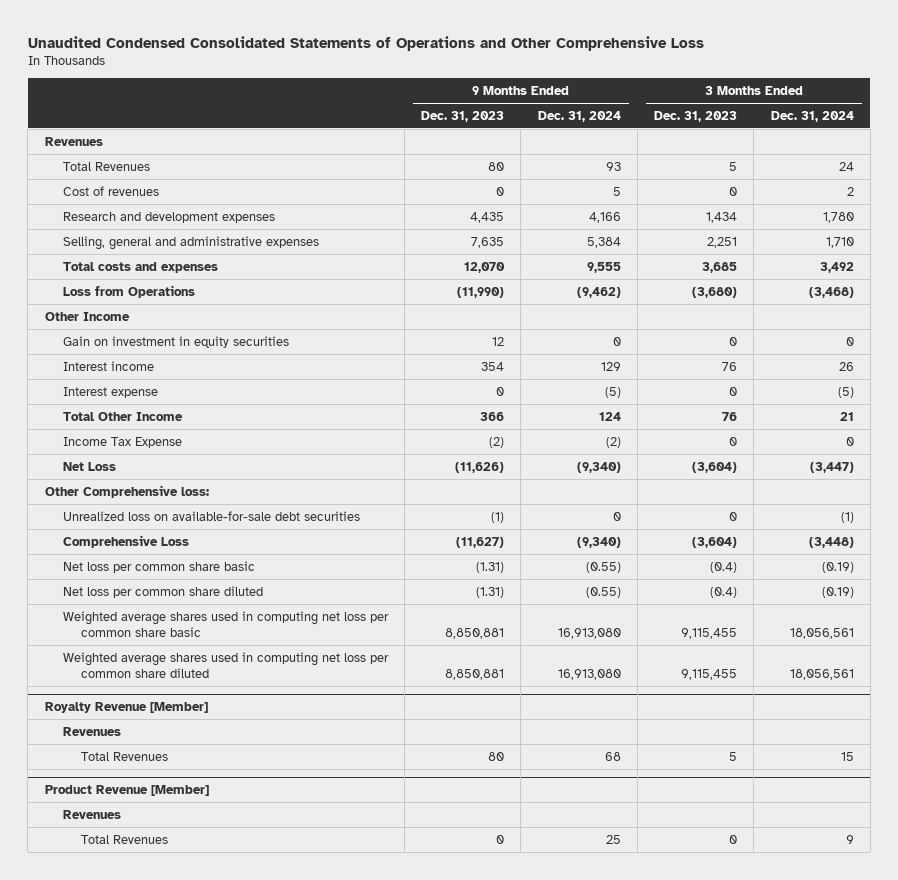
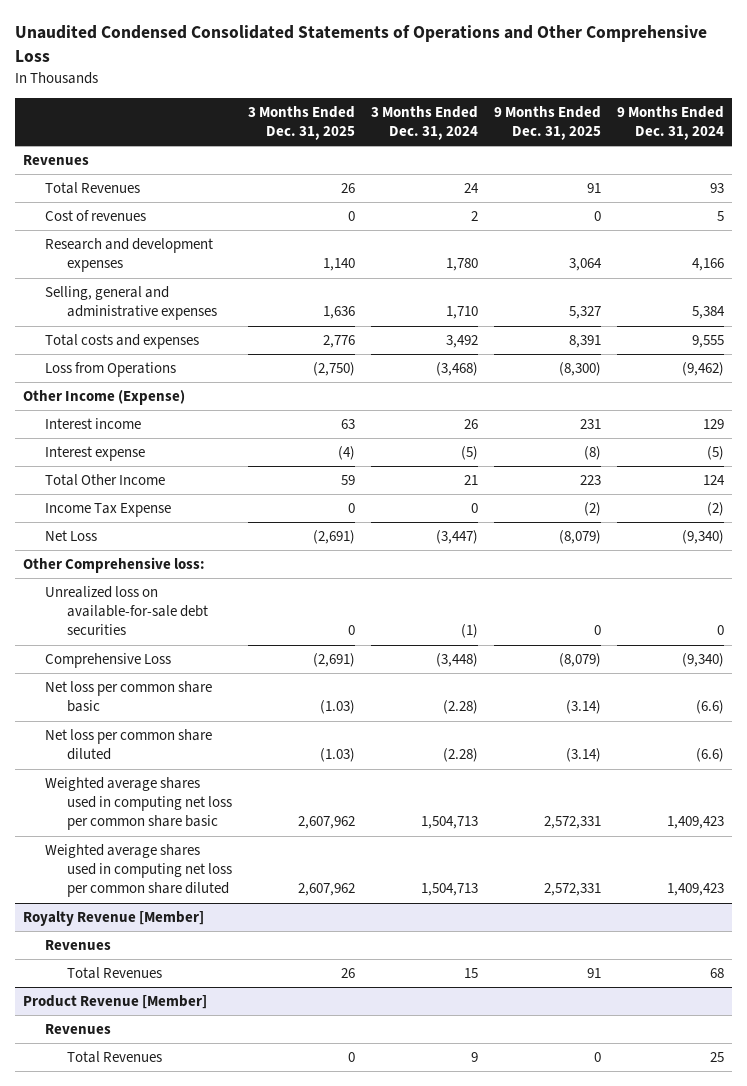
- | 9 Months Ended Dec. 31, 2023 | 9 Months Ended Dec. 31, 2024 | 3 Months Ended Dec. 31, 2023 | 3 Months Ended Dec. 31, 2024
+ | 3 Months Ended Dec. 31, 2025 | 3 Months Ended Dec. 31, 2024 | 9 Months Ended Dec. 31, 2025 | 9 Months Ended Dec. 31, 2024
- Other Income
- Gain on investment in equity securities | 12 | 0 | 0 | 0
+ Other Income (Expense)
- Net loss per common share basic | (1.31) | (0.55) | (0.4) | (0.19)
- Net loss per common share diluted | (1.31) | (0.55) | (0.4) | (0.19)
- Weighted average shares used in computing net loss per common share basic | 8,850,881 | 16,913,080 | 9,115,455 | 18,056,561
- Weighted average shares used in computing net loss per common share diluted | 8,850,881 | 16,913,080 | 9,115,455 | 18,056,561
+ Net loss per common share basic | (1.03) | (2.28) | (3.14) | (6.6)
+ Net loss per common share diluted | (1.03) | (2.28) | (3.14) | (6.6)
+ Weighted average shares used in computing net loss per common share basic | 2,607,962 | 1,504,713 | 2,572,331 | 1,409,423
+ Weighted average shares used in computing net loss per common share diluted | 2,607,962 | 1,504,713 | 2,572,331 | 1,409,423

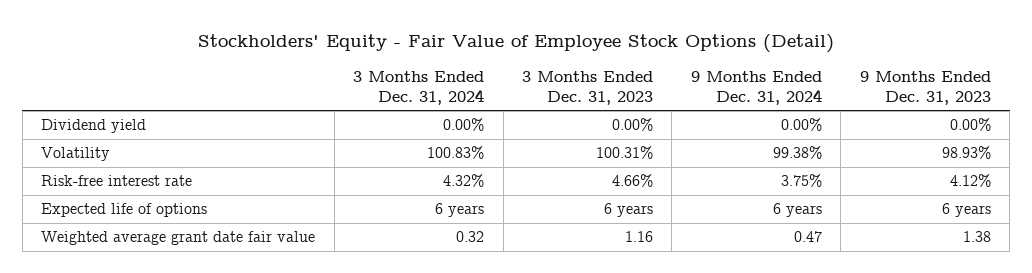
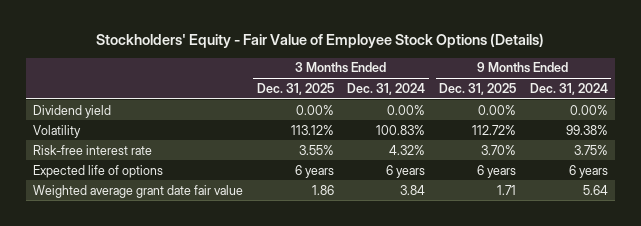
- Stockholders' Equity - Fair Value of Employee Stock Options (Detail)
+ Stockholders' Equity - Fair Value of Employee Stock Options (Details)
- | 3 Months Ended Dec. 31, 2024 | 3 Months Ended Dec. 31, 2023 | 9 Months Ended Dec. 31, 2024 | 9 Months Ended Dec. 31, 2023
+ | 3 Months Ended Dec. 31, 2025 | 3 Months Ended Dec. 31, 2024 | 9 Months Ended Dec. 31, 2025 | 9 Months Ended Dec. 31, 2024
- Weighted average grant date fair value | 0.32 | 1.16 | 0.47 | 1.38
+ Weighted average grant date fair value | 1.86 | 3.84 | 1.71 | 5.64

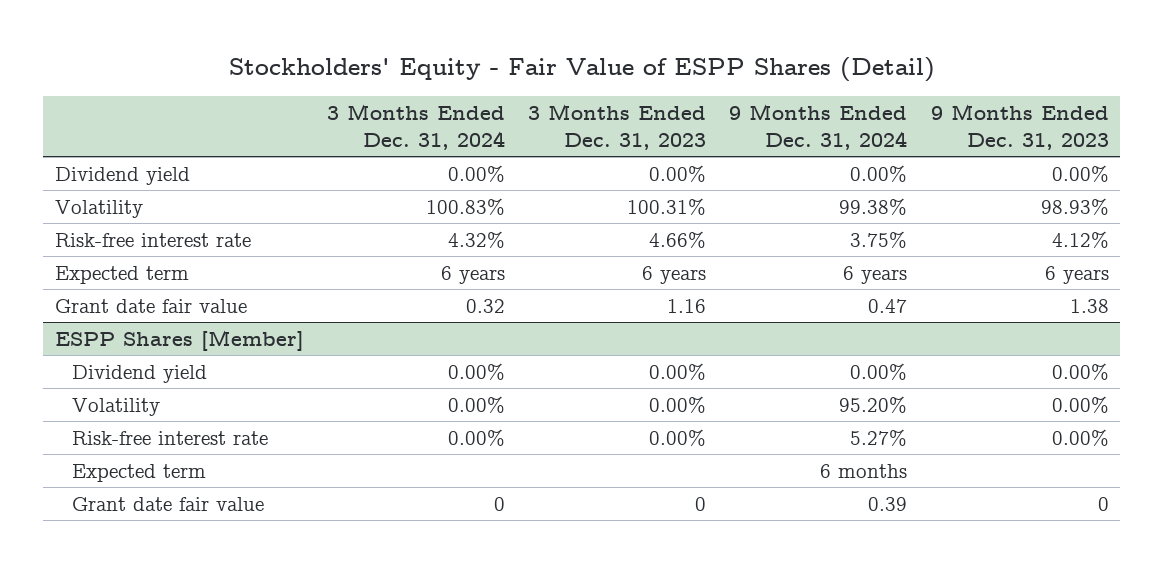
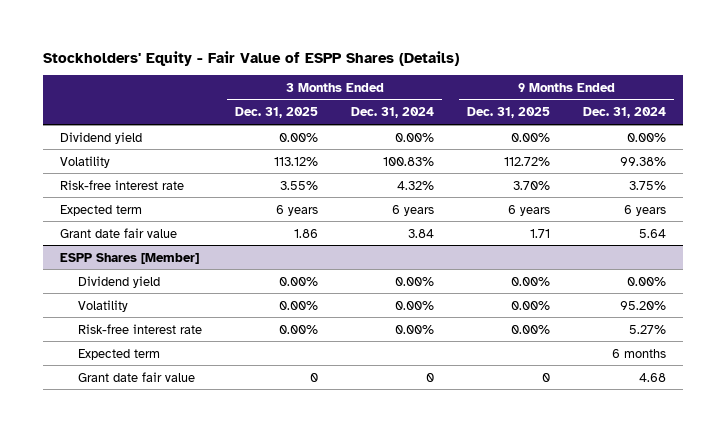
- Stockholders' Equity - Fair Value of ESPP Shares (Detail)
+ Stockholders' Equity - Fair Value of ESPP Shares (Details)
- | 3 Months Ended Dec. 31, 2024 | 3 Months Ended Dec. 31, 2023 | 9 Months Ended Dec. 31, 2024 | 9 Months Ended Dec. 31, 2023
+ | 3 Months Ended Dec. 31, 2025 | 3 Months Ended Dec. 31, 2024 | 9 Months Ended Dec. 31, 2025 | 9 Months Ended Dec. 31, 2024
- Grant date fair value | 0.32 | 1.16 | 0.47 | 1.38
+ Grant date fair value | 1.86 | 3.84 | 1.71 | 5.64
@ ESPP Shares [Member]
- Grant date fair value | 0 | 0 | 0.39 | 0
+ Grant date fair value | 0 | 0 | 0 | 4.68

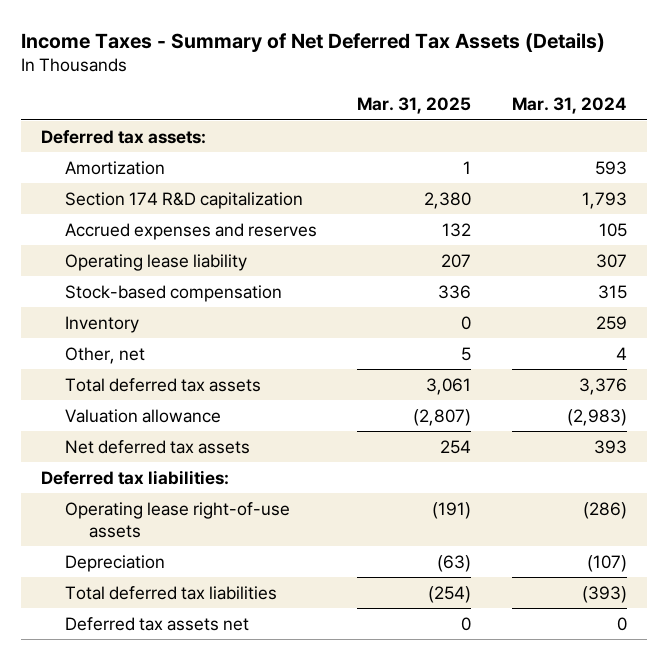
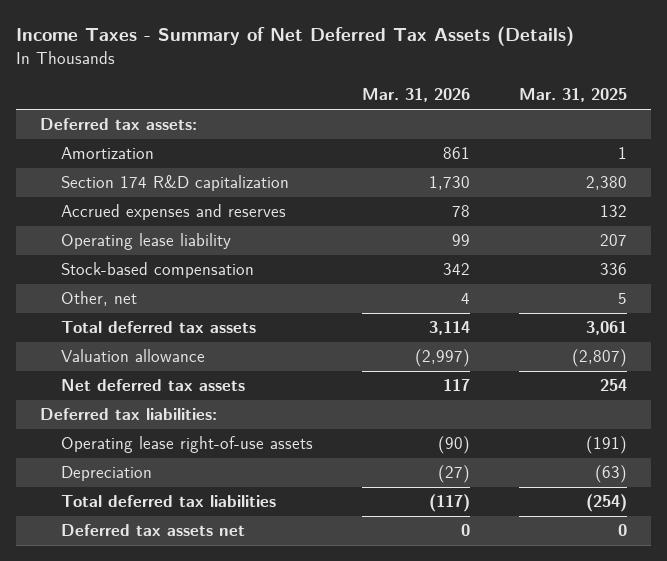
- | Mar. 31, 2025 | Mar. 31, 2024
+ | Mar. 31, 2026 | Mar. 31, 2025
- Inventory | 0 | 259

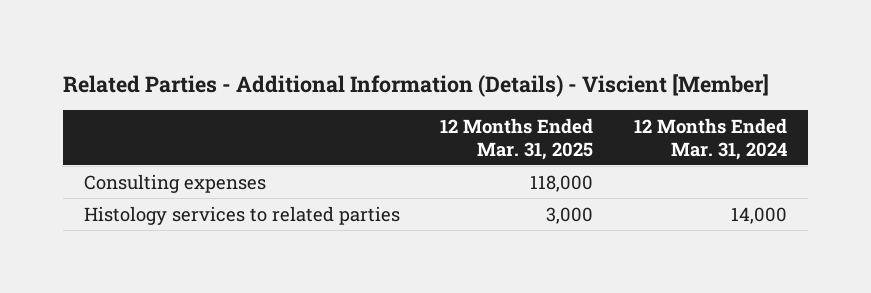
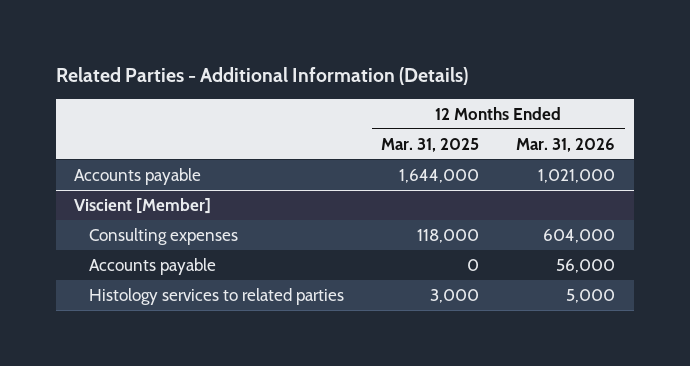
- Related Parties - Additional Information (Details) - Viscient [Member]
+ Related Parties - Additional Information (Details)
- | 12 Months Ended Mar. 31, 2025 | 12 Months Ended Mar. 31, 2024
+ | 12 Months Ended Mar. 31, 2025 | 12 Months Ended Mar. 31, 2026
+ Accounts payable | 1,644,000 | 1,021,000
+ Viscient [Member]
+ Accounts payable | 0 | 56,000

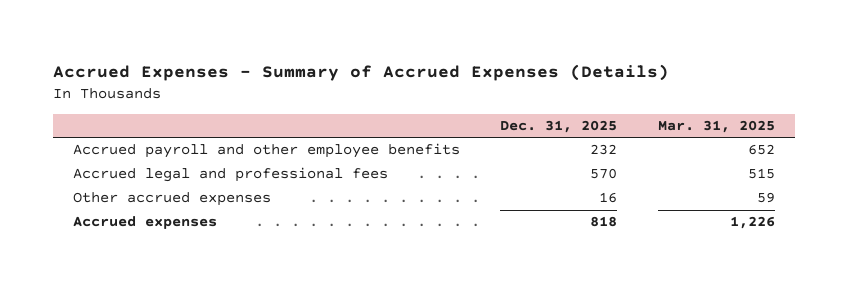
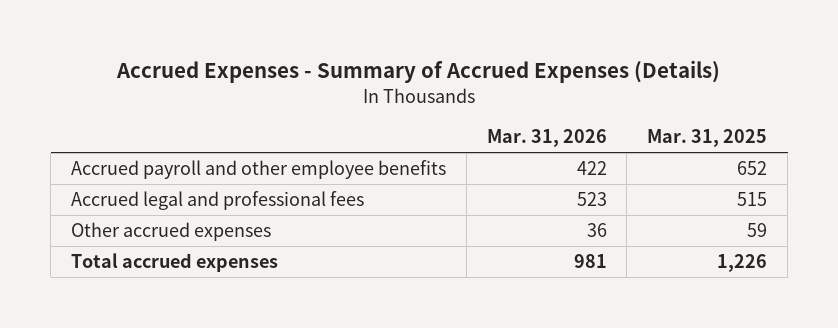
- | Dec. 31, 2025 | Mar. 31, 2025
+ | Mar. 31, 2026 | Mar. 31, 2025
- Accrued expenses | 818 | 1,226
+ Total accrued expenses | 981 | 1,226

